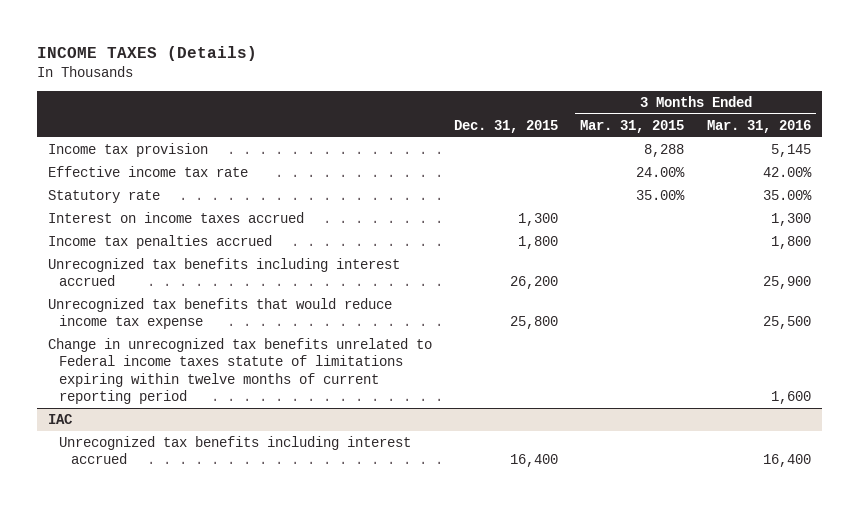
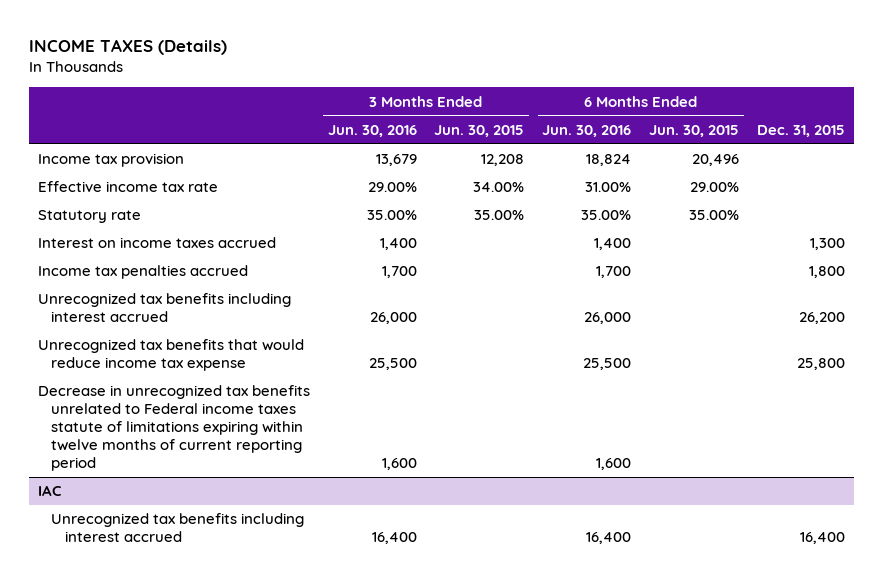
- | Dec. 31, 2015 | 3 Months Ended Mar. 31, 2015 | 3 Months Ended Mar. 31, 2016
+ | 3 Months Ended Jun. 30, 2016 | 3 Months Ended Jun. 30, 2015 | 6 Months Ended Jun. 30, 2016 | 6 Months Ended Jun. 30, 2015 | Dec. 31, 2015
- Change in unrecognized tax benefits unrelated to Federal income taxes statute of limitations expiring within twelve months of current reporting period | | | 1,600
+ Decrease in unrecognized tax benefits unrelated to Federal income taxes statute of limitations expiring within twelve months of current reporting period | 1,600 | | 1,600 | |

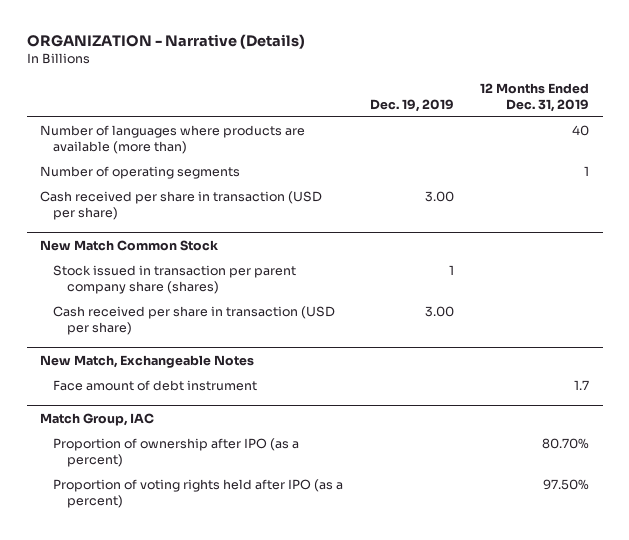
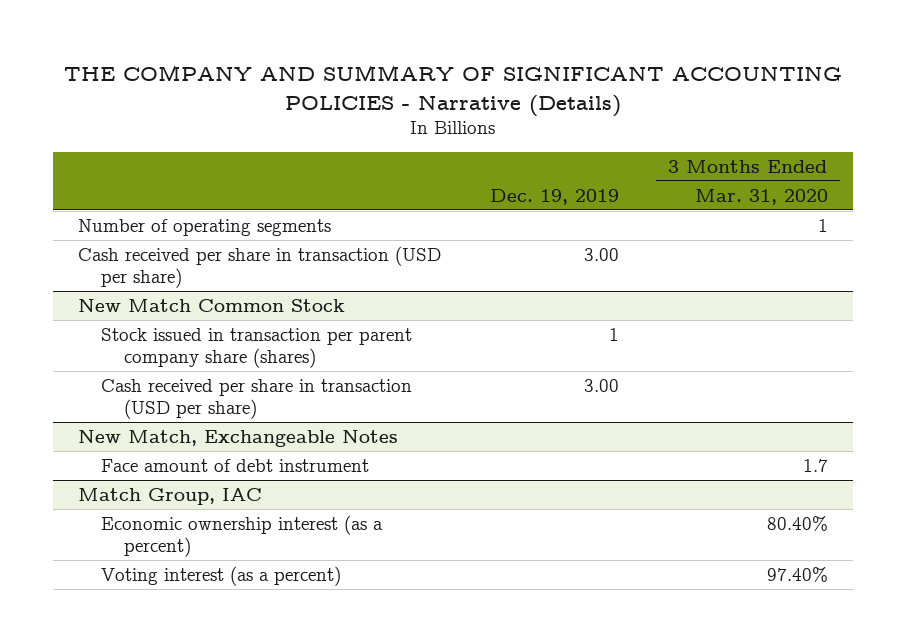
- ORGANIZATION - Narrative (Details)
+ THE COMPANY AND SUMMARY OF SIGNIFICANT ACCOUNTING POLICIES - Narrative (Details)
- | Dec. 19, 2019 | 12 Months Ended Dec. 31, 2019
+ | Dec. 19, 2019 | 3 Months Ended Mar. 31, 2020
- Number of languages where products are available (more than) | | 40
@ Match Group, IAC
- Proportion of ownership after IPO (as a percent) | | 80.70%
- Proportion of voting rights held after IPO (as a percent) | | 97.50%
+ Economic ownership interest (as a percent) | | 80.40%
+ Voting interest (as a percent) | | 97.40%

